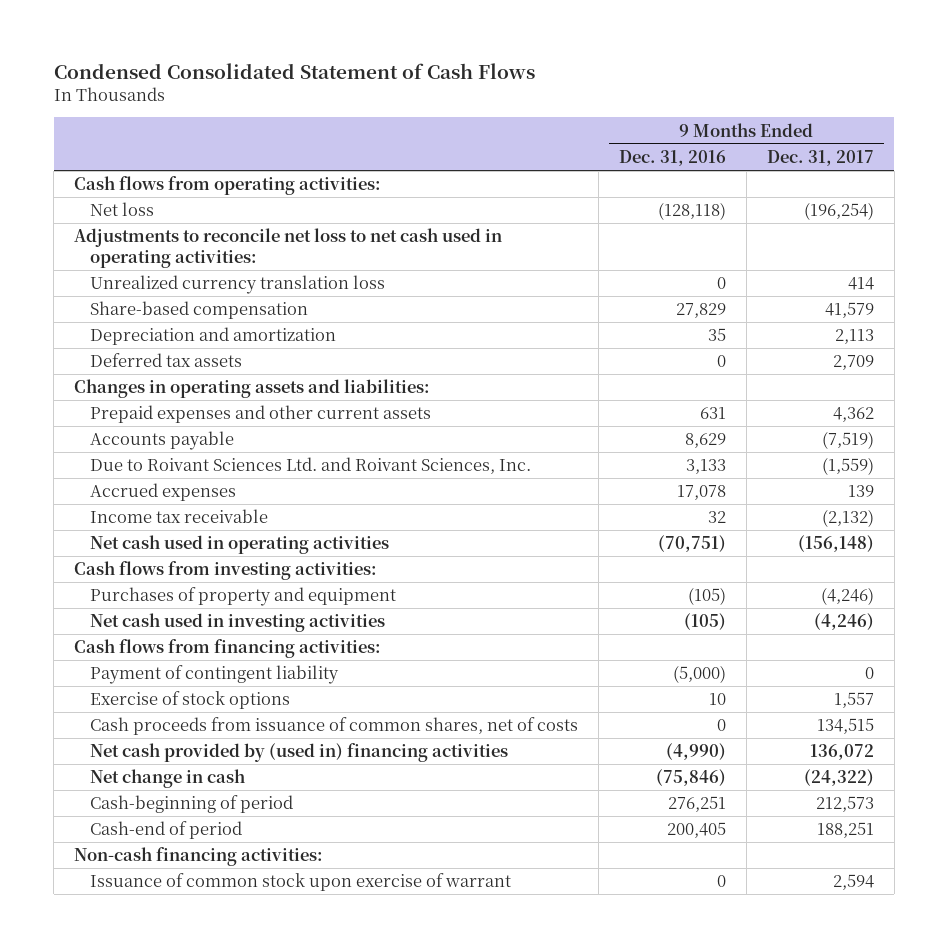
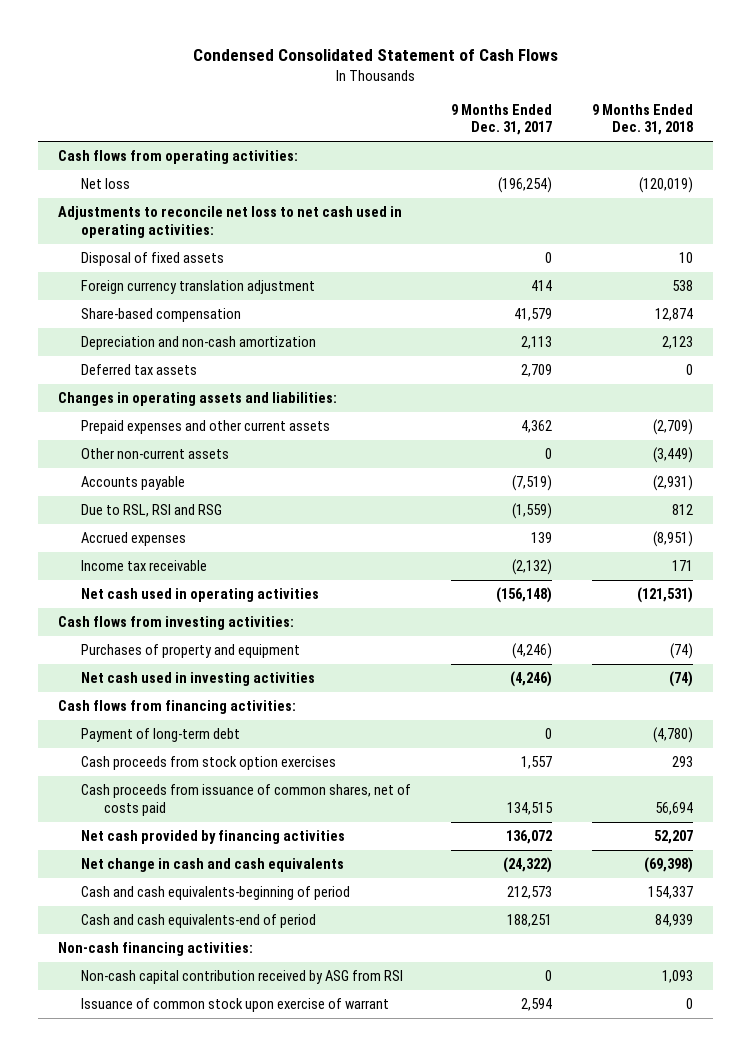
- | 9 Months Ended Dec. 31, 2016 | 9 Months Ended Dec. 31, 2017
+ | 9 Months Ended Dec. 31, 2017 | 9 Months Ended Dec. 31, 2018
- Unrealized currency translation loss | 0 | 414
+ Disposal of fixed assets | 0 | 10
+ Foreign currency translation adjustment | 414 | 538
- Depreciation and amortization | 35 | 2,113
+ Depreciation and non-cash amortization | 2,113 | 2,123
+ Other non-current assets | 0 | (3,449)
- Due to Roivant Sciences Ltd. and Roivant Sciences, Inc. | 3,133 | (1,559)
+ Due to RSL, RSI and RSG | (1,559) | 812
- Payment of contingent liability | (5,000) | 0
- Exercise of stock options | 10 | 1,557
- Cash proceeds from issuance of common shares, net of costs | 0 | 134,515
- Net cash provided by (used in) financing activities | (4,990) | 136,072
- Net change in cash | (75,846) | (24,322)
- Cash-beginning of period | 276,251 | 212,573
- Cash-end of period | 200,405 | 188,251
+ Payment of long-term debt | 0 | (4,780)
+ Cash proceeds from stock option exercises | 1,557 | 293
+ Cash proceeds from issuance of common shares, net of costs paid | 134,515 | 56,694
+ Net cash provided by financing activities | 136,072 | 52,207
+ Net change in cash and cash equivalents | (24,322) | (69,398)
+ Cash and cash equivalents-beginning of period | 212,573 | 154,337
+ Cash and cash equivalents-end of period | 188,251 | 84,939
+ Non-cash capital contribution received by ASG from RSI | 0 | 1,093

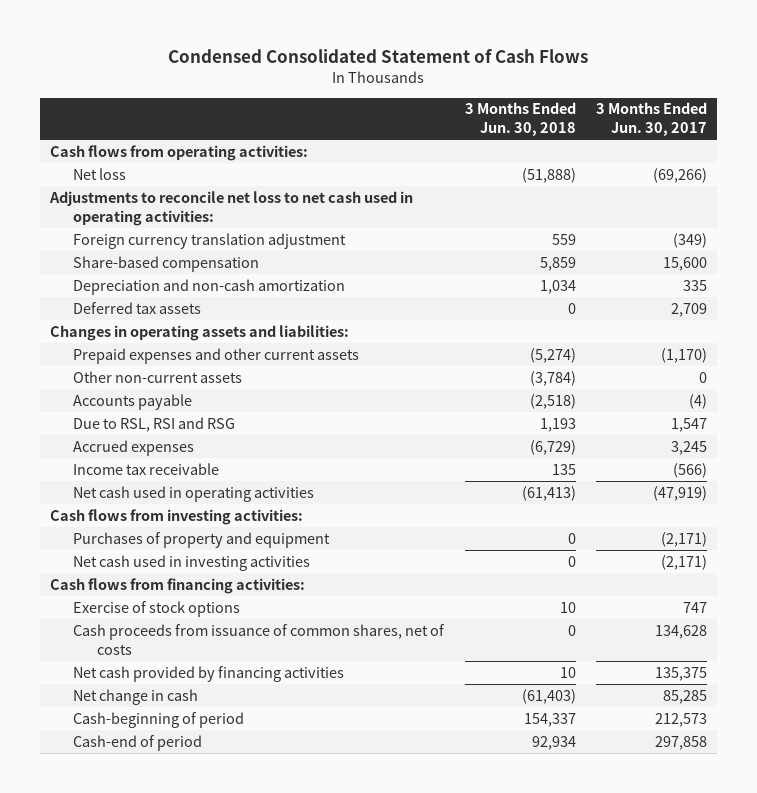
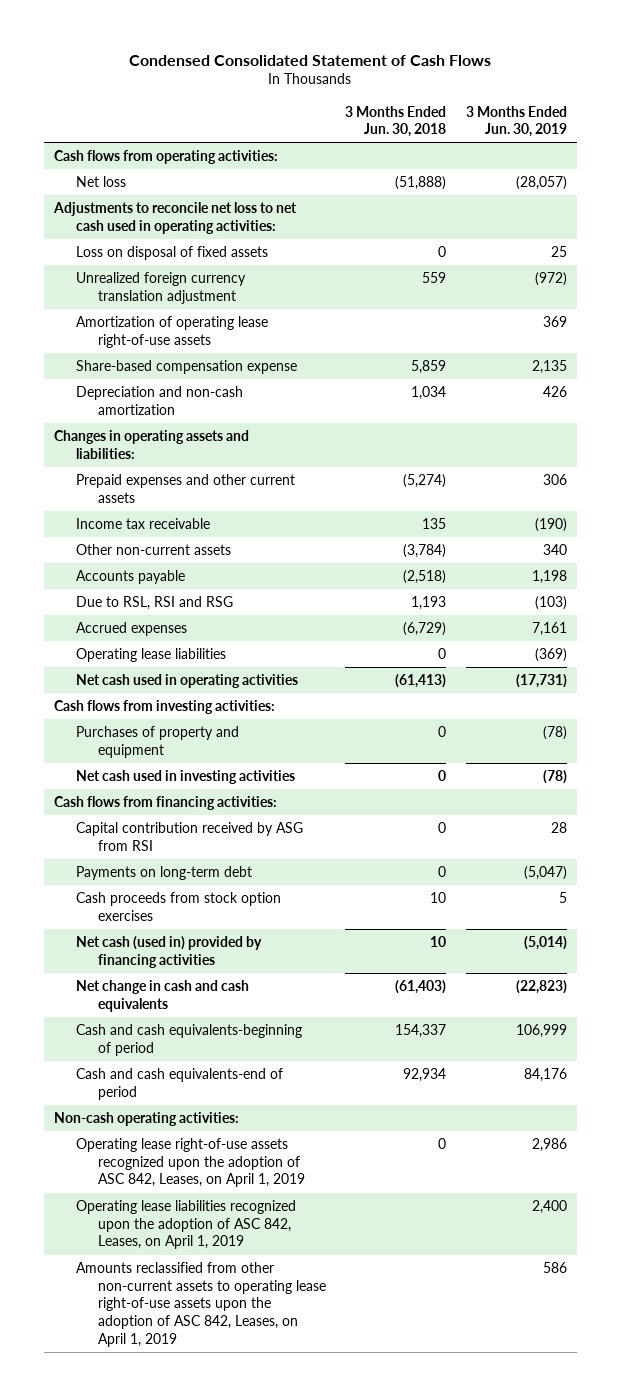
- | 3 Months Ended Jun. 30, 2018 | 3 Months Ended Jun. 30, 2017
+ | 3 Months Ended Jun. 30, 2018 | 3 Months Ended Jun. 30, 2019
- Foreign currency translation adjustment | 559 | (349)
- Share-based compensation | 5,859 | 15,600
+ Loss on disposal of fixed assets | 0 | 25
+ Unrealized foreign currency translation adjustment | 559 | (972)
+ Amortization of operating lease right-of-use assets | | 369
+ Share-based compensation expense | 5,859 | 2,135
- Deferred tax assets | 0 | 2,709
moved up: Income tax receivable | 135 | (190)
+ Operating lease liabilities | 0 | (369)
- Exercise of stock options | 10 | 747
- Cash proceeds from issuance of common shares, net of costs | 0 | 134,628
- Net cash provided by financing activities | 10 | 135,375
- Net change in cash | (61,403) | 85,285
- Cash-beginning of period | 154,337 | 212,573
- Cash-end of period | 92,934 | 297,858
+ Capital contribution received by ASG from RSI | 0 | 28
+ Payments on long-term debt | 0 | (5,047)
+ Cash proceeds from stock option exercises | 10 | 5
+ Net cash (used in) provided by financing activities | 10 | (5,014)
+ Net change in cash and cash equivalents | (61,403) | (22,823)
+ Cash and cash equivalents-beginning of period | 154,337 | 106,999
+ Cash and cash equivalents-end of period | 92,934 | 84,176
+ Non-cash operating activities:
+ Operating lease right-of-use assets recognized upon the adoption of ASC 842, Leases, on April 1, 2019 | 0 | 2,986
+ Operating lease liabilities recognized upon the adoption of ASC 842, Leases, on April 1, 2019 | | 2,400
+ Amounts reclassified from other non-current assets to operating lease right-of-use assets upon the adoption of ASC 842, Leases, on April 1, 2019 | | 586

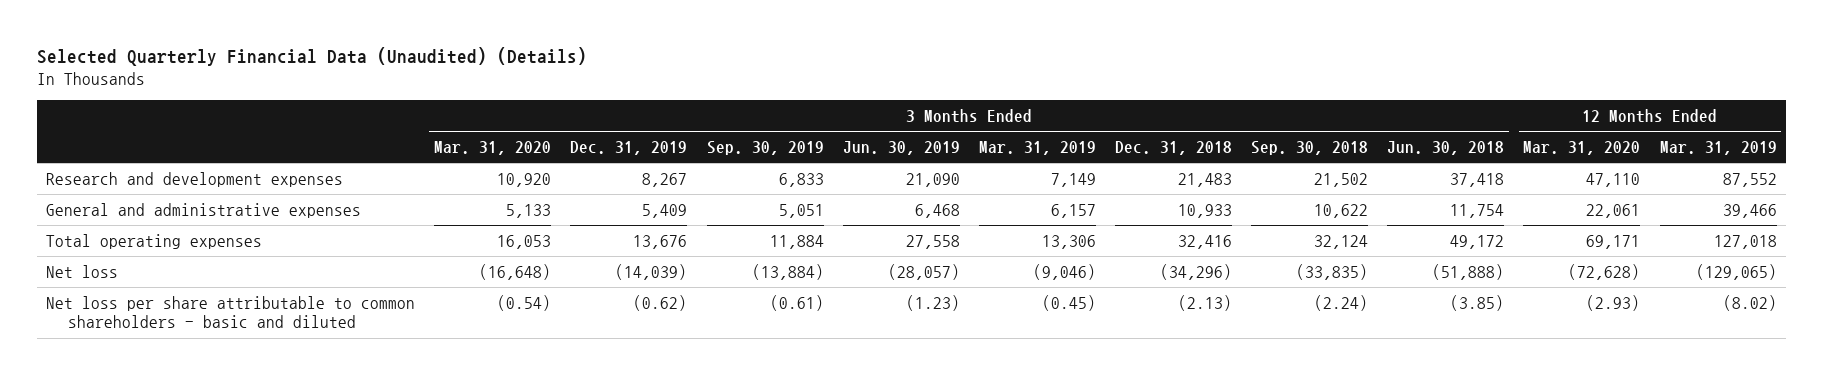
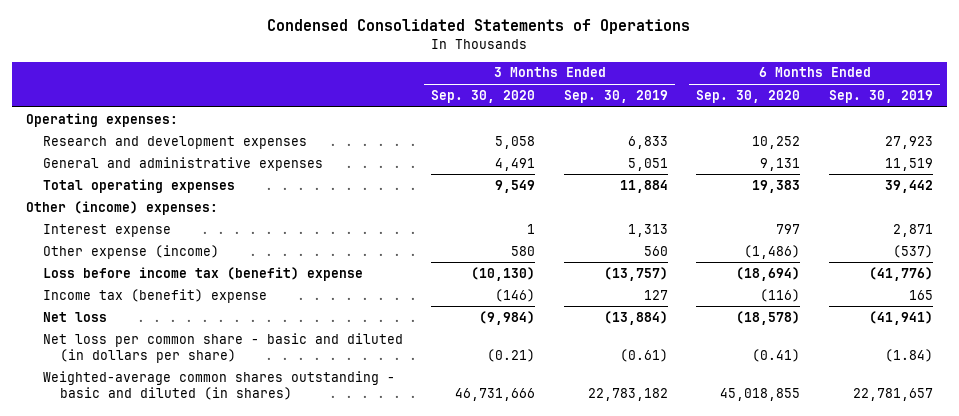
- Selected Quarterly Financial Data (Unaudited) (Details)
+ Condensed Consolidated Statements of Operations
- | 3 Months Ended Mar. 31, 2020 | 3 Months Ended Dec. 31, 2019 | 3 Months Ended Sep. 30, 2019 | 3 Months Ended Jun. 30, 2019 | 3 Months Ended Mar. 31, 2019 | 3 Months Ended Dec. 31, 2018 | 3 Months Ended Sep. 30, 2018 | 3 Months Ended Jun. 30, 2018 | 12 Months Ended Mar. 31, 2020 | 12 Months Ended Mar. 31, 2019
+ | 3 Months Ended Sep. 30, 2020 | 3 Months Ended Sep. 30, 2019 | 6 Months Ended Sep. 30, 2020 | 6 Months Ended Sep. 30, 2019
+ Operating expenses:
+ Other (income) expenses:
+ Interest expense | 1 | 1,313 | 797 | 2,871
+ Other expense (income) | 580 | 560 | (1,486) | (537)
+ Loss before income tax (benefit) expense | (10,130) | (13,757) | (18,694) | (41,776)
+ Income tax (benefit) expense | (146) | 127 | (116) | 165
- Net loss per share attributable to common shareholders - basic and diluted | (0.54) | (0.62) | (0.61) | (1.23) | (0.45) | (2.13) | (2.24) | (3.85) | (2.93) | (8.02)
+ Net loss per common share - basic and diluted (in dollars per share) | (0.21) | (0.61) | (0.41) | (1.84)
+ Weighted-average common shares outstanding - basic and diluted (in shares) | 46,731,666 | 22,783,182 | 45,018,855 | 22,781,657

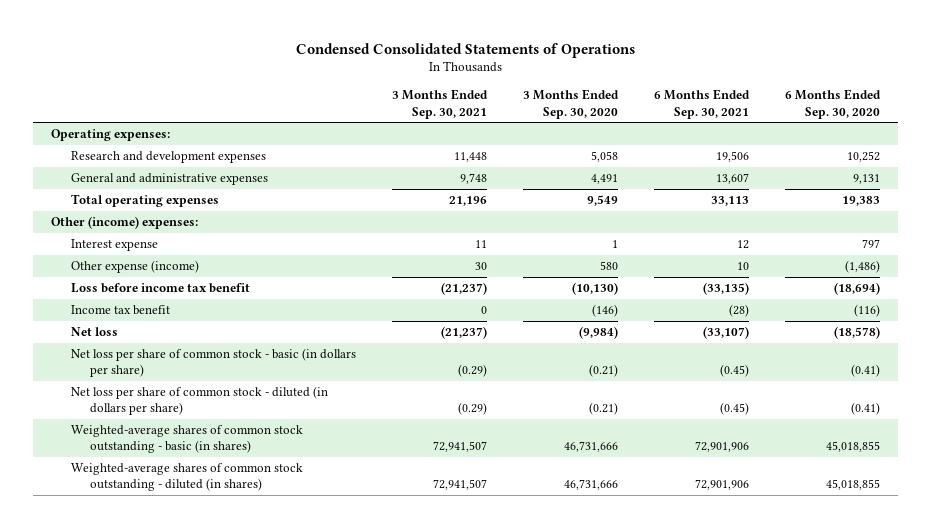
- | 3 Months Ended Sep. 30, 2020 | 3 Months Ended Sep. 30, 2019 | 6 Months Ended Sep. 30, 2020 | 6 Months Ended Sep. 30, 2019
+ | 3 Months Ended Sep. 30, 2021 | 3 Months Ended Sep. 30, 2020 | 6 Months Ended Sep. 30, 2021 | 6 Months Ended Sep. 30, 2020
- Loss before income tax (benefit) expense | (10,130) | (13,757) | (18,694) | (41,776)
- Income tax (benefit) expense | (146) | 127 | (116) | 165
+ Loss before income tax benefit | (21,237) | (10,130) | (33,135) | (18,694)
+ Income tax benefit | 0 | (146) | (28) | (116)
- Net loss per common share - basic and diluted (in dollars per share) | (0.21) | (0.61) | (0.41) | (1.84)
- Weighted-average common shares outstanding - basic and diluted (in shares) | 46,731,666 | 22,783,182 | 45,018,855 | 22,781,657
+ Net loss per share of common stock - basic (in dollars per share) | (0.29) | (0.21) | (0.45) | (0.41)
+ Net loss per share of common stock - diluted (in dollars per share) | (0.29) | (0.21) | (0.45) | (0.41)
+ Weighted-average shares of common stock outstanding - basic (in shares) | 72,941,507 | 46,731,666 | 72,901,906 | 45,018,855
+ Weighted-average shares of common stock outstanding - diluted (in shares) | 72,941,507 | 46,731,666 | 72,901,906 | 45,018,855

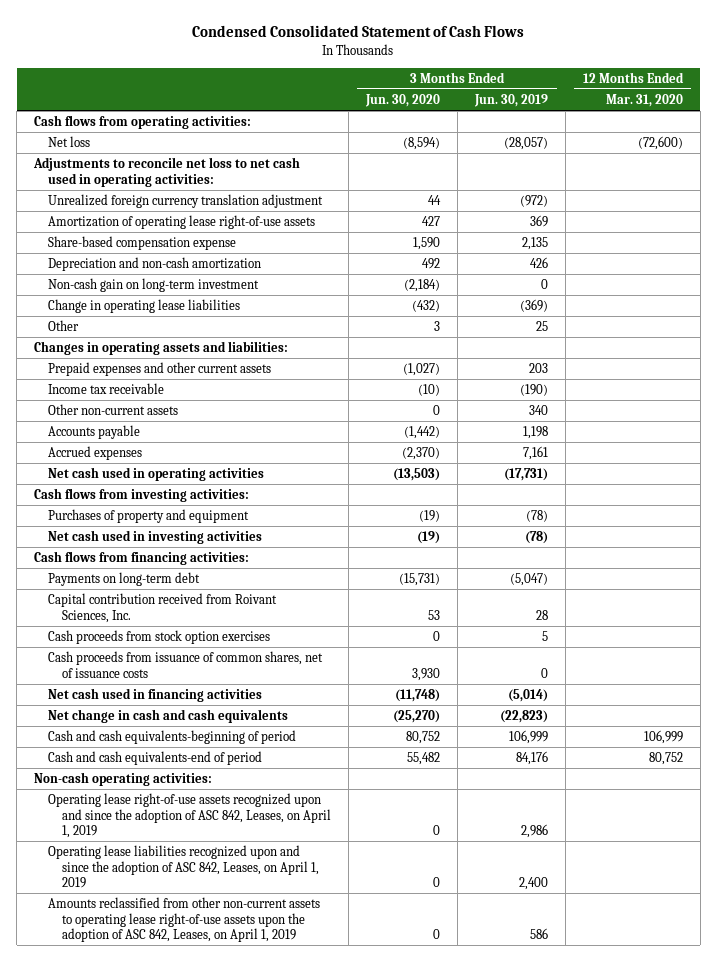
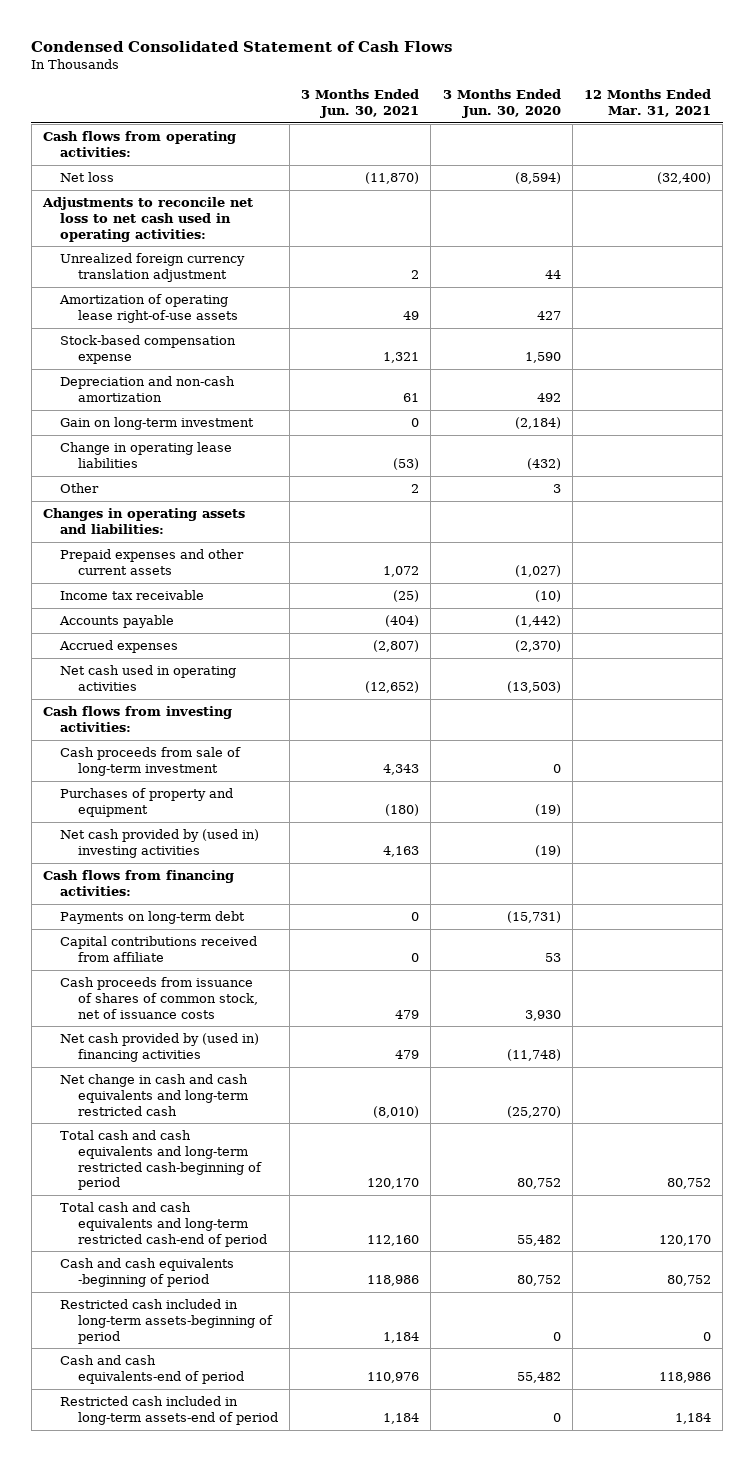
- | 3 Months Ended Jun. 30, 2020 | 3 Months Ended Jun. 30, 2019 | 12 Months Ended Mar. 31, 2020
+ | 3 Months Ended Jun. 30, 2021 | 3 Months Ended Jun. 30, 2020 | 12 Months Ended Mar. 31, 2021
- Share-based compensation expense | 1,590 | 2,135 |
+ Stock-based compensation expense | 1,321 | 1,590 |
- Non-cash gain on long-term investment | (2,184) | 0 |
+ Gain on long-term investment | 0 | (2,184) |
- Other non-current assets | 0 | 340 |
+ Cash proceeds from sale of long-term investment | 4,343 | 0 |
- Net cash used in investing activities | (19) | (78) |
+ Net cash provided by (used in) investing activities | 4,163 | (19) |
- Capital contribution received from Roivant Sciences, Inc. | 53 | 28 |
- Cash proceeds from stock option exercises | 0 | 5 |
- Cash proceeds from issuance of common shares, net of issuance costs | 3,930 | 0 |
- Net cash used in financing activities | (11,748) | (5,014) |
- Net change in cash and cash equivalents | (25,270) | (22,823) |
- Cash and cash equivalents-beginning of period | 80,752 | 106,999 | 106,999
+ Capital contributions received from affiliate | 0 | 53 |
+ Cash proceeds from issuance of shares of common stock, net of issuance costs | 479 | 3,930 |
+ Net cash provided by (used in) financing activities | 479 | (11,748) |
+ Net change in cash and cash equivalents and long-term restricted cash | (8,010) | (25,270) |
+ Total cash and cash equivalents and long-term restricted cash-beginning of period | 120,170 | 80,752 | 80,752
+ Total cash and cash equivalents and long-term restricted cash-end of period | 112,160 | 55,482 | 120,170
+ Cash and cash equivalents -beginning of period | 118,986 | 80,752 | 80,752
+ Restricted cash included in long-term assets-beginning of period | 1,184 | 0 | 0
- Non-cash operating activities:
- Operating lease right-of-use assets recognized upon and since the adoption of ASC 842, Leases, on April 1, 2019 | 0 | 2,986 |
- Operating lease liabilities recognized upon and since the adoption of ASC 842, Leases, on April 1, 2019 | 0 | 2,400 |
- Amounts reclassified from other non-current assets to operating lease right-of-use assets upon the adoption of ASC 842, Leases, on April 1, 2019 | 0 | 586 |
+ Restricted cash included in long-term assets-end of period | 1,184 | 0 | 1,184

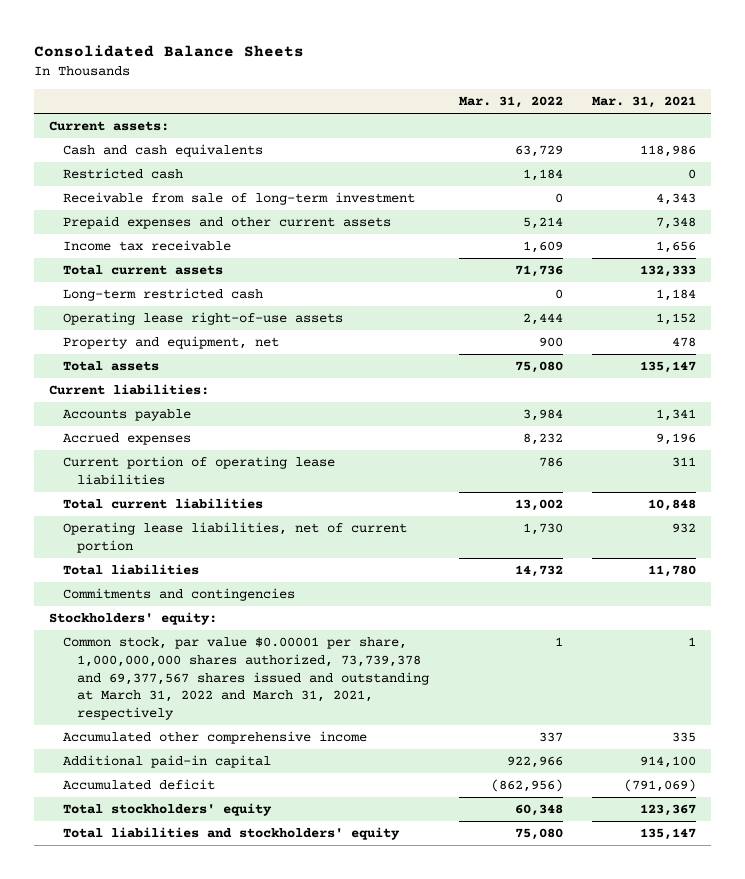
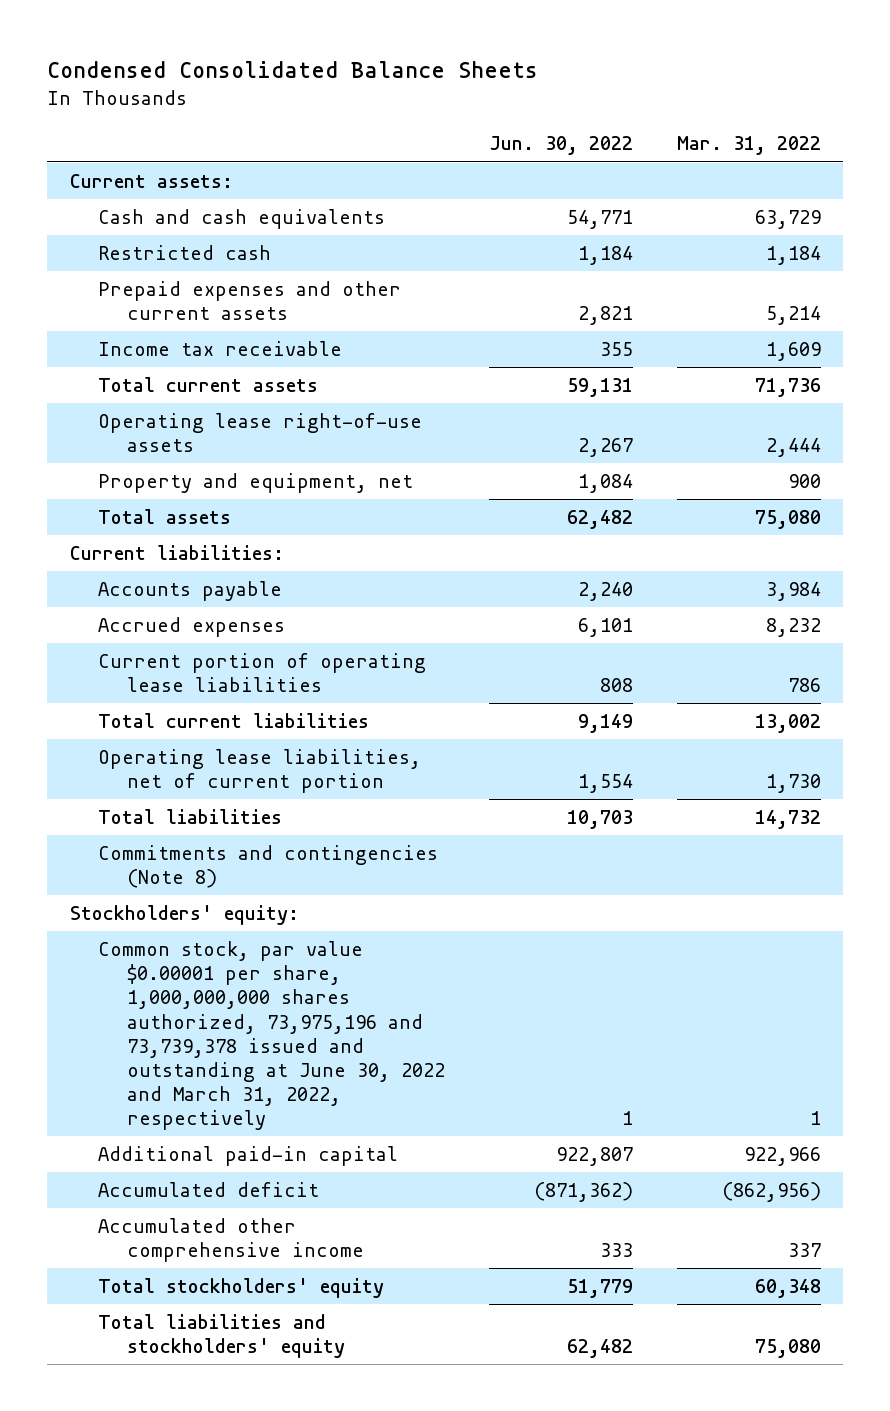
- Consolidated Balance Sheets
+ Condensed Consolidated Balance Sheets
- | Mar. 31, 2022 | Mar. 31, 2021
+ | Jun. 30, 2022 | Mar. 31, 2022
- Receivable from sale of long-term investment | 0 | 4,343
- Long-term restricted cash | 0 | 1,184
- Commitments and contingencies
+ Commitments and contingencies (Note 8)
- Common stock, par value $0.00001 per share, 1,000,000,000 shares authorized, 73,739,378 and 69,377,567 shares issued and outstanding at March 31, 2022 and March 31, 2021, respectively | 1 | 1
+ Common stock, par value $0.00001 per share, 1,000,000,000 shares authorized, 73,975,196 and 73,739,378 issued and outstanding at June 30, 2022 and March 31, 2022, respectively | 1 | 1
moved down: Accumulated other comprehensive income | 333 | 337

